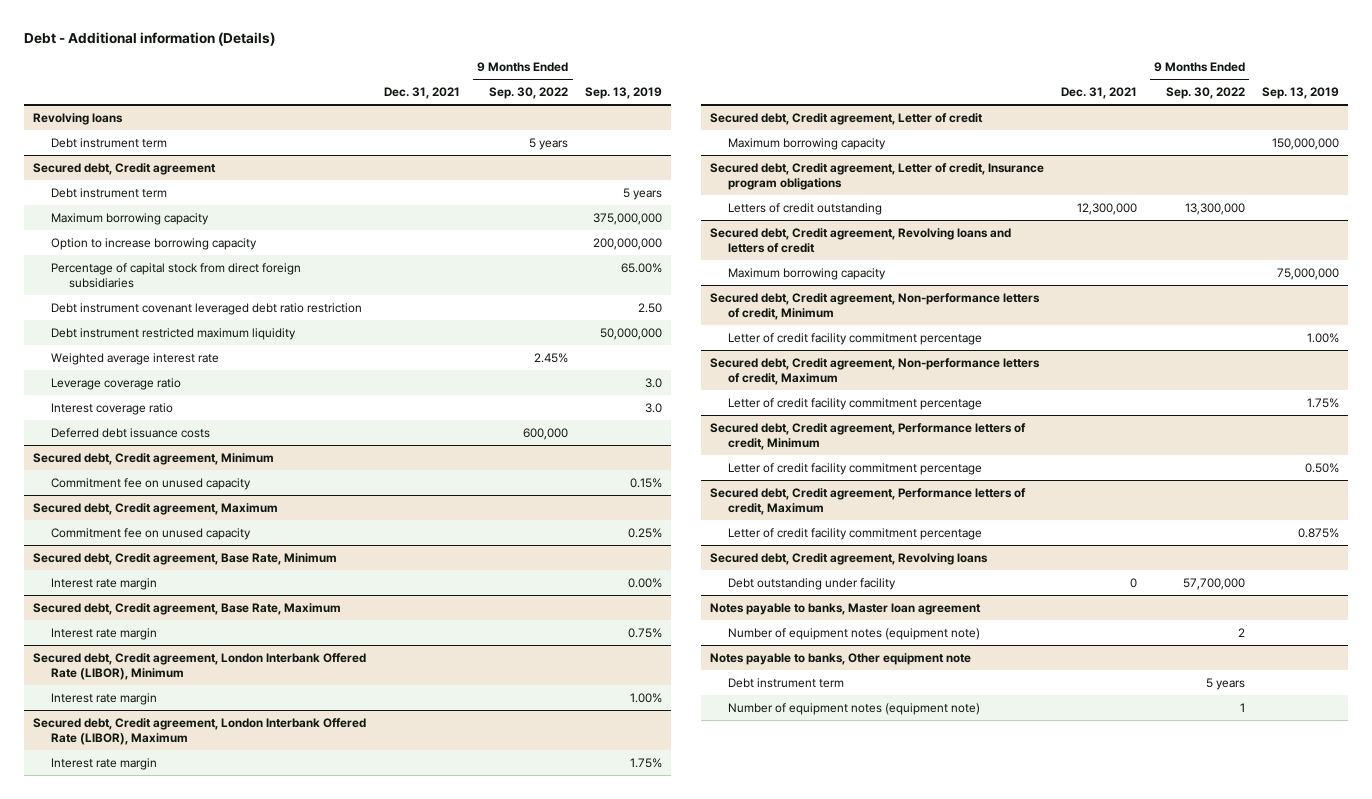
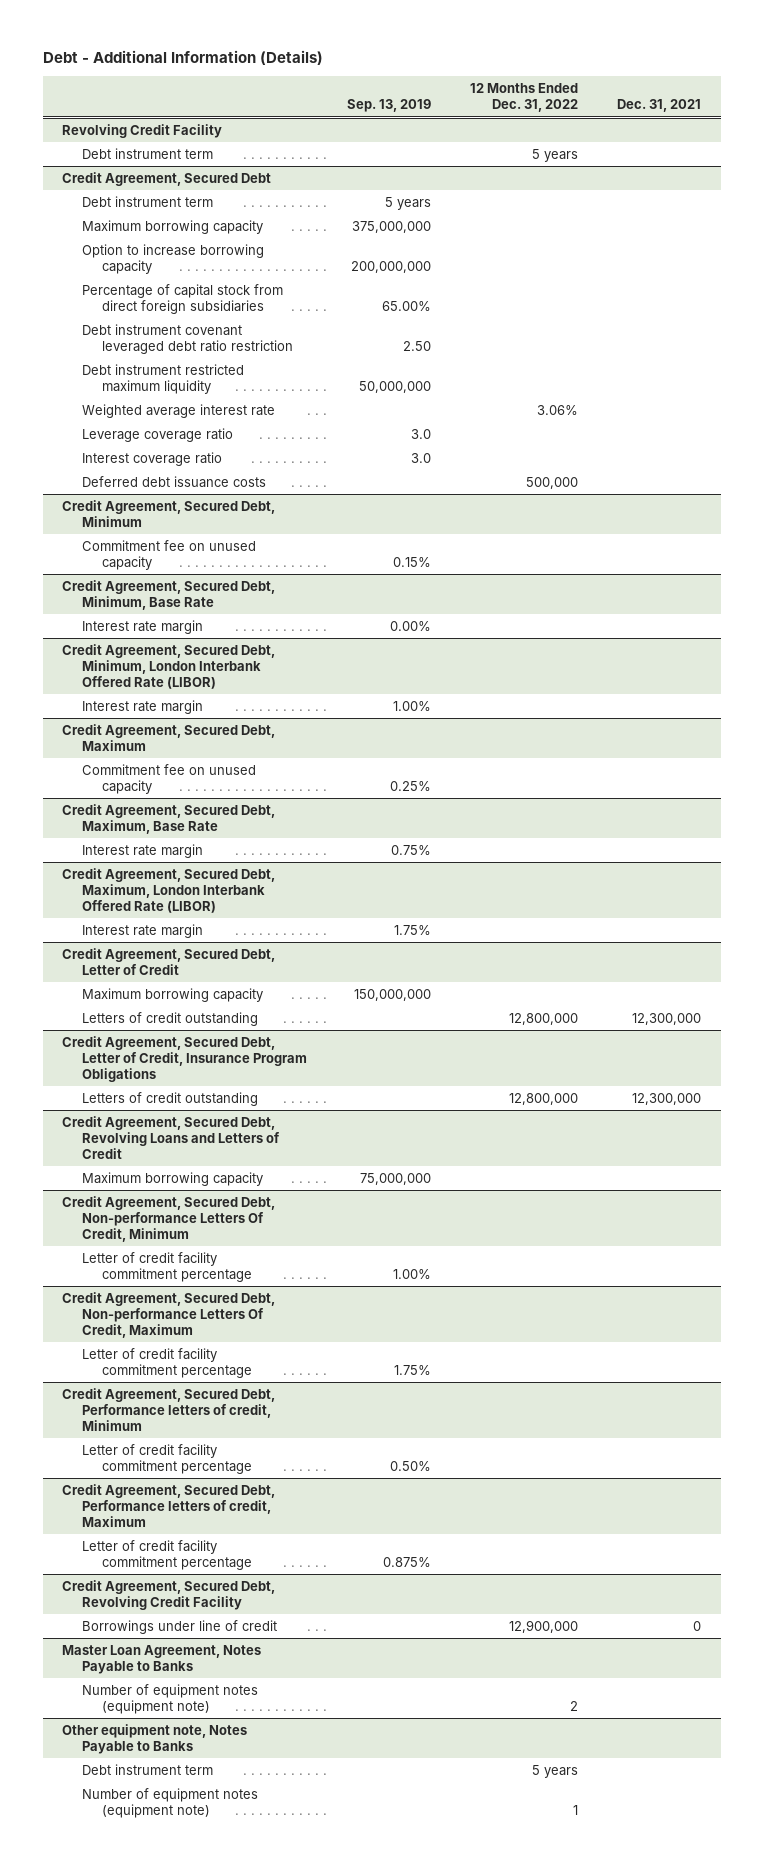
- Debt - Additional information (Details)
+ Debt - Additional Information (Details)
- | Dec. 31, 2021 | 9 Months Ended Sep. 30, 2022 | Sep. 13, 2019
+ | Sep. 13, 2019 | 12 Months Ended Dec. 31, 2022 | Dec. 31, 2021
- Revolving loans
+ Revolving Credit Facility
- Secured debt, Credit agreement
+ Credit Agreement, Secured Debt
- Secured debt, Credit agreement, Minimum
+ Credit Agreement, Secured Debt, Minimum
- Secured debt, Credit agreement, Maximum
- Commitment fee on unused capacity | | | 0.25%
- Secured debt, Credit agreement, Base Rate, Minimum
+ Credit Agreement, Secured Debt, Minimum, Base Rate
- Secured debt, Credit agreement, Base Rate, Maximum
- Interest rate margin | | | 0.75%
- Secured debt, Credit agreement, London Interbank Offered Rate (LIBOR), Minimum
+ Credit Agreement, Secured Debt, Minimum, London Interbank Offered Rate (LIBOR)
- Secured debt, Credit agreement, London Interbank Offered Rate (LIBOR), Maximum
+ Credit Agreement, Secured Debt, Maximum
+ Commitment fee on unused capacity | 0.25% | |
+ Credit Agreement, Secured Debt, Maximum, Base Rate
+ Interest rate margin | 0.75% | |
+ Credit Agreement, Secured Debt, Maximum, London Interbank Offered Rate (LIBOR)
- Secured debt, Credit agreement, Letter of credit
+ Credit Agreement, Secured Debt, Letter of Credit
- Secured debt, Credit agreement, Letter of credit, Insurance program obligations
- Secured debt, Credit agreement, Revolving loans and letters of credit
+ Credit Agreement, Secured Debt, Letter of Credit, Insurance Program Obligations
+ Letters of credit outstanding | | 12,800,000 | 12,300,000
+ Credit Agreement, Secured Debt, Revolving Loans and Letters of Credit
- Secured debt, Credit agreement, Non-performance letters of credit, Minimum
+ Credit Agreement, Secured Debt, Non-performance Letters Of Credit, Minimum
- Secured debt, Credit agreement, Non-performance letters of credit, Maximum
+ Credit Agreement, Secured Debt, Non-performance Letters Of Credit, Maximum
- Secured debt, Credit agreement, Performance letters of credit, Minimum
+ Credit Agreement, Secured Debt, Performance letters of credit, Minimum
- Secured debt, Credit agreement, Performance letters of credit, Maximum
+ Credit Agreement, Secured Debt, Performance letters of credit, Maximum
- Secured debt, Credit agreement, Revolving loans
- Debt outstanding under facility | 0 | 57,700,000 |
- Notes payable to banks, Master loan agreement
+ Credit Agreement, Secured Debt, Revolving Credit Facility
+ Borrowings under line of credit | | 12,900,000 | 0
+ Master Loan Agreement, Notes Payable to Banks
- Notes payable to banks, Other equipment note
+ Other equipment note, Notes Payable to Banks

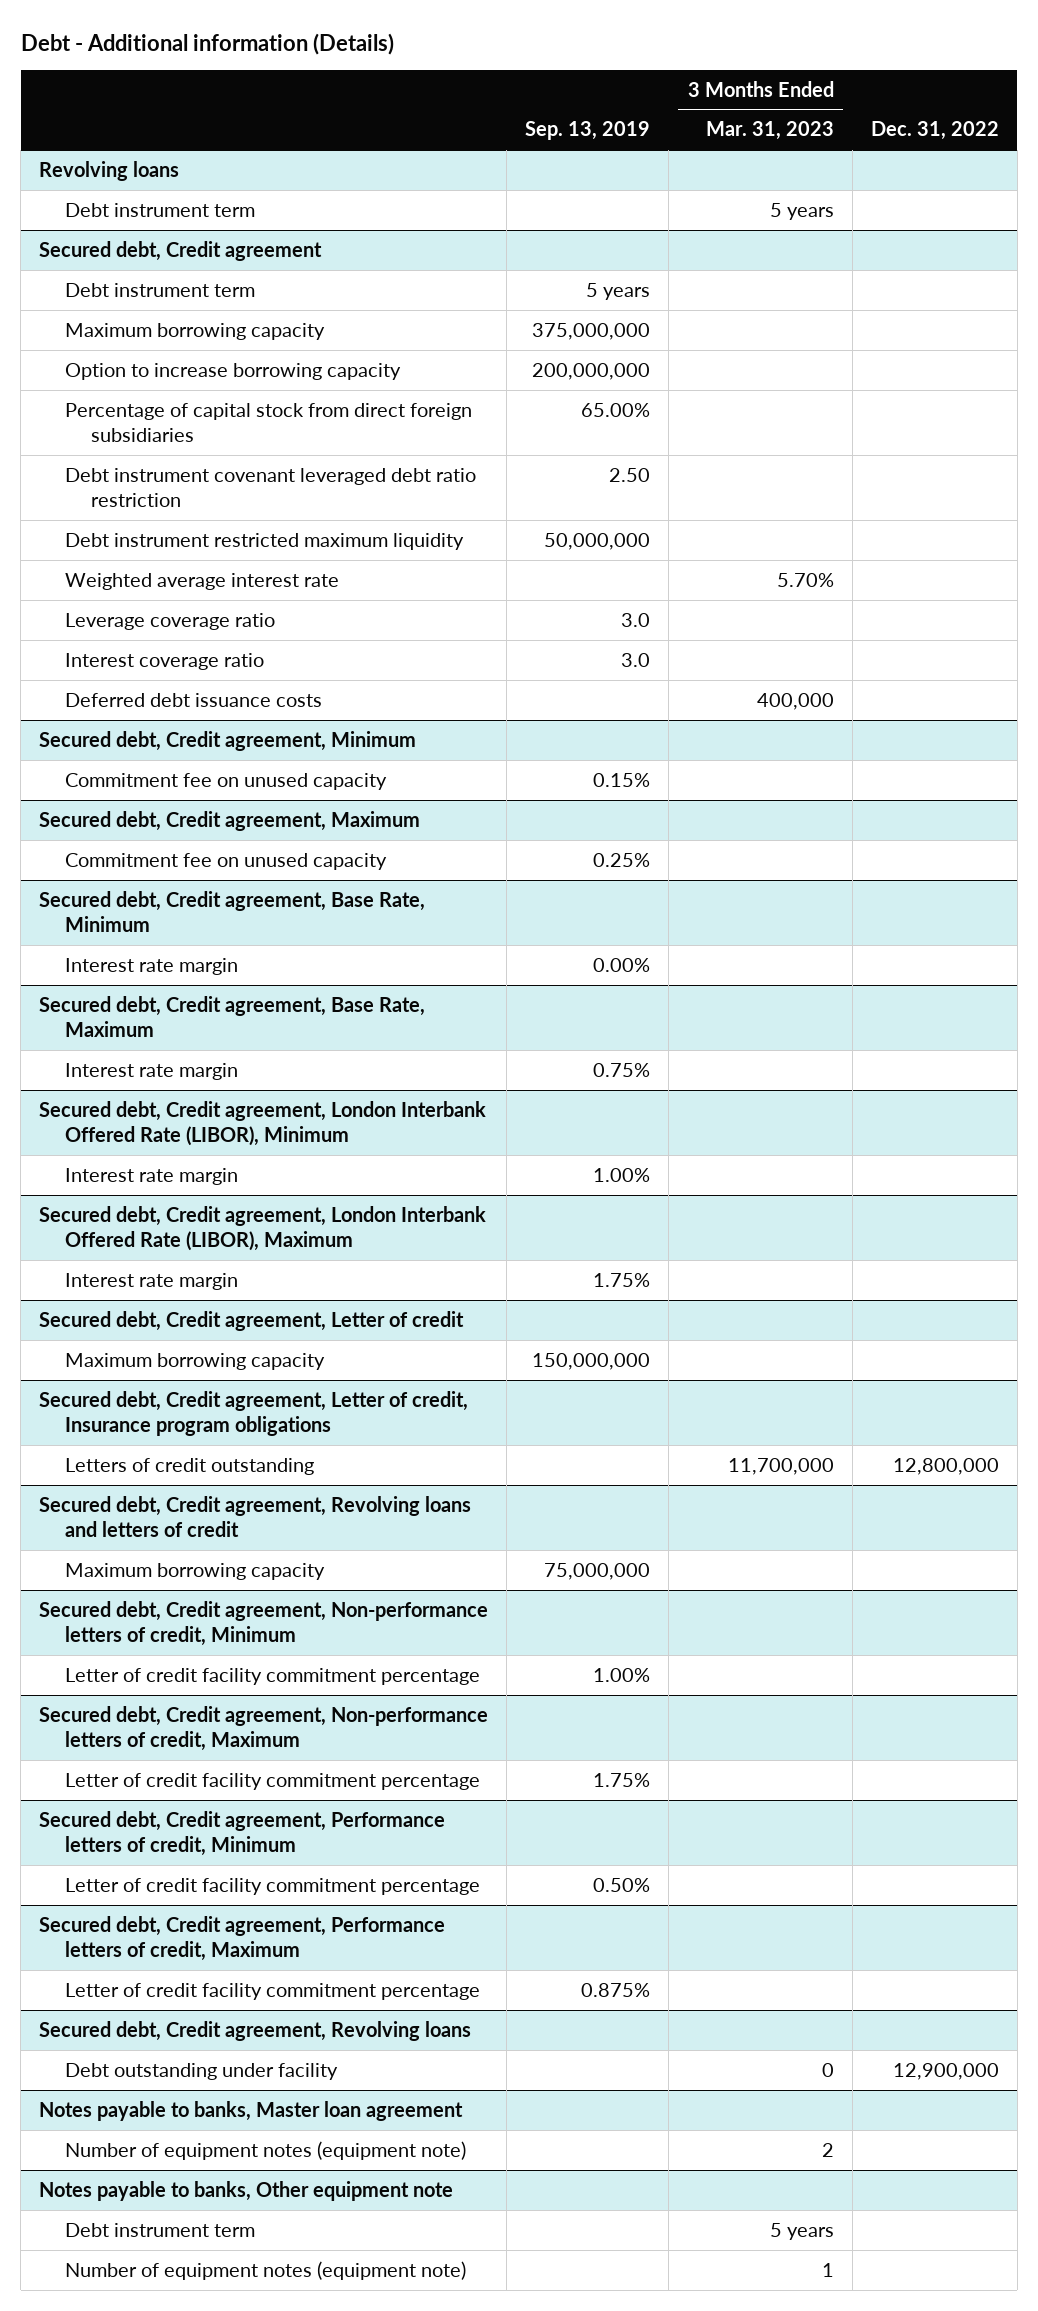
- Debt - Additional Information (Details)
+ Debt - Additional information (Details)
- | Sep. 13, 2019 | 12 Months Ended Dec. 31, 2022 | Dec. 31, 2021
+ | Sep. 13, 2019 | 3 Months Ended Mar. 31, 2023 | Dec. 31, 2022
- Revolving Credit Facility
+ Revolving loans
- Credit Agreement, Secured Debt
+ Secured debt, Credit agreement
- Credit Agreement, Secured Debt, Minimum
+ Secured debt, Credit agreement, Minimum
- Credit Agreement, Secured Debt, Minimum, Base Rate
- Interest rate margin | 0.00% | |
- Credit Agreement, Secured Debt, Minimum, London Interbank Offered Rate (LIBOR)
- Interest rate margin | 1.00% | |
- Credit Agreement, Secured Debt, Maximum
+ Secured debt, Credit agreement, Maximum
- Credit Agreement, Secured Debt, Maximum, Base Rate
+ Secured debt, Credit agreement, Base Rate, Minimum
+ Interest rate margin | 0.00% | |
+ Secured debt, Credit agreement, Base Rate, Maximum
- Credit Agreement, Secured Debt, Maximum, London Interbank Offered Rate (LIBOR)
+ Secured debt, Credit agreement, London Interbank Offered Rate (LIBOR), Minimum
+ Interest rate margin | 1.00% | |
+ Secured debt, Credit agreement, London Interbank Offered Rate (LIBOR), Maximum
- Credit Agreement, Secured Debt, Letter of Credit
+ Secured debt, Credit agreement, Letter of credit
- Letters of credit outstanding | | 12,800,000 | 12,300,000
- Credit Agreement, Secured Debt, Letter of Credit, Insurance Program Obligations
+ Secured debt, Credit agreement, Letter of credit, Insurance program obligations
- Credit Agreement, Secured Debt, Revolving Loans and Letters of Credit
+ Secured debt, Credit agreement, Revolving loans and letters of credit
- Credit Agreement, Secured Debt, Non-performance Letters Of Credit, Minimum
+ Secured debt, Credit agreement, Non-performance letters of credit, Minimum
- Credit Agreement, Secured Debt, Non-performance Letters Of Credit, Maximum
+ Secured debt, Credit agreement, Non-performance letters of credit, Maximum
- Credit Agreement, Secured Debt, Performance letters of credit, Minimum
+ Secured debt, Credit agreement, Performance letters of credit, Minimum
- Credit Agreement, Secured Debt, Performance letters of credit, Maximum
+ Secured debt, Credit agreement, Performance letters of credit, Maximum
- Credit Agreement, Secured Debt, Revolving Credit Facility
- Borrowings under line of credit | | 12,900,000 | 0
- Master Loan Agreement, Notes Payable to Banks
+ Secured debt, Credit agreement, Revolving loans
+ Debt outstanding under facility | | 0 | 12,900,000
+ Notes payable to banks, Master loan agreement
- Other equipment note, Notes Payable to Banks
+ Notes payable to banks, Other equipment note

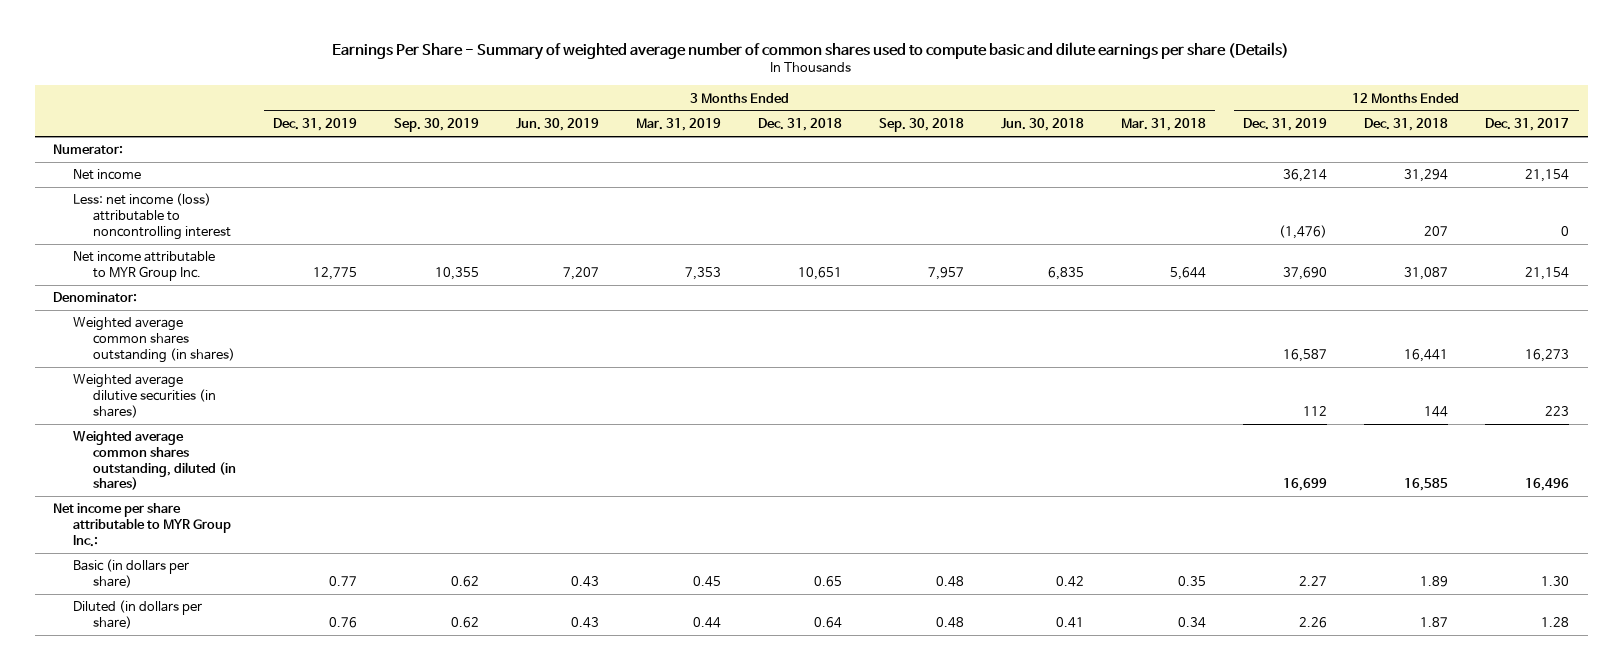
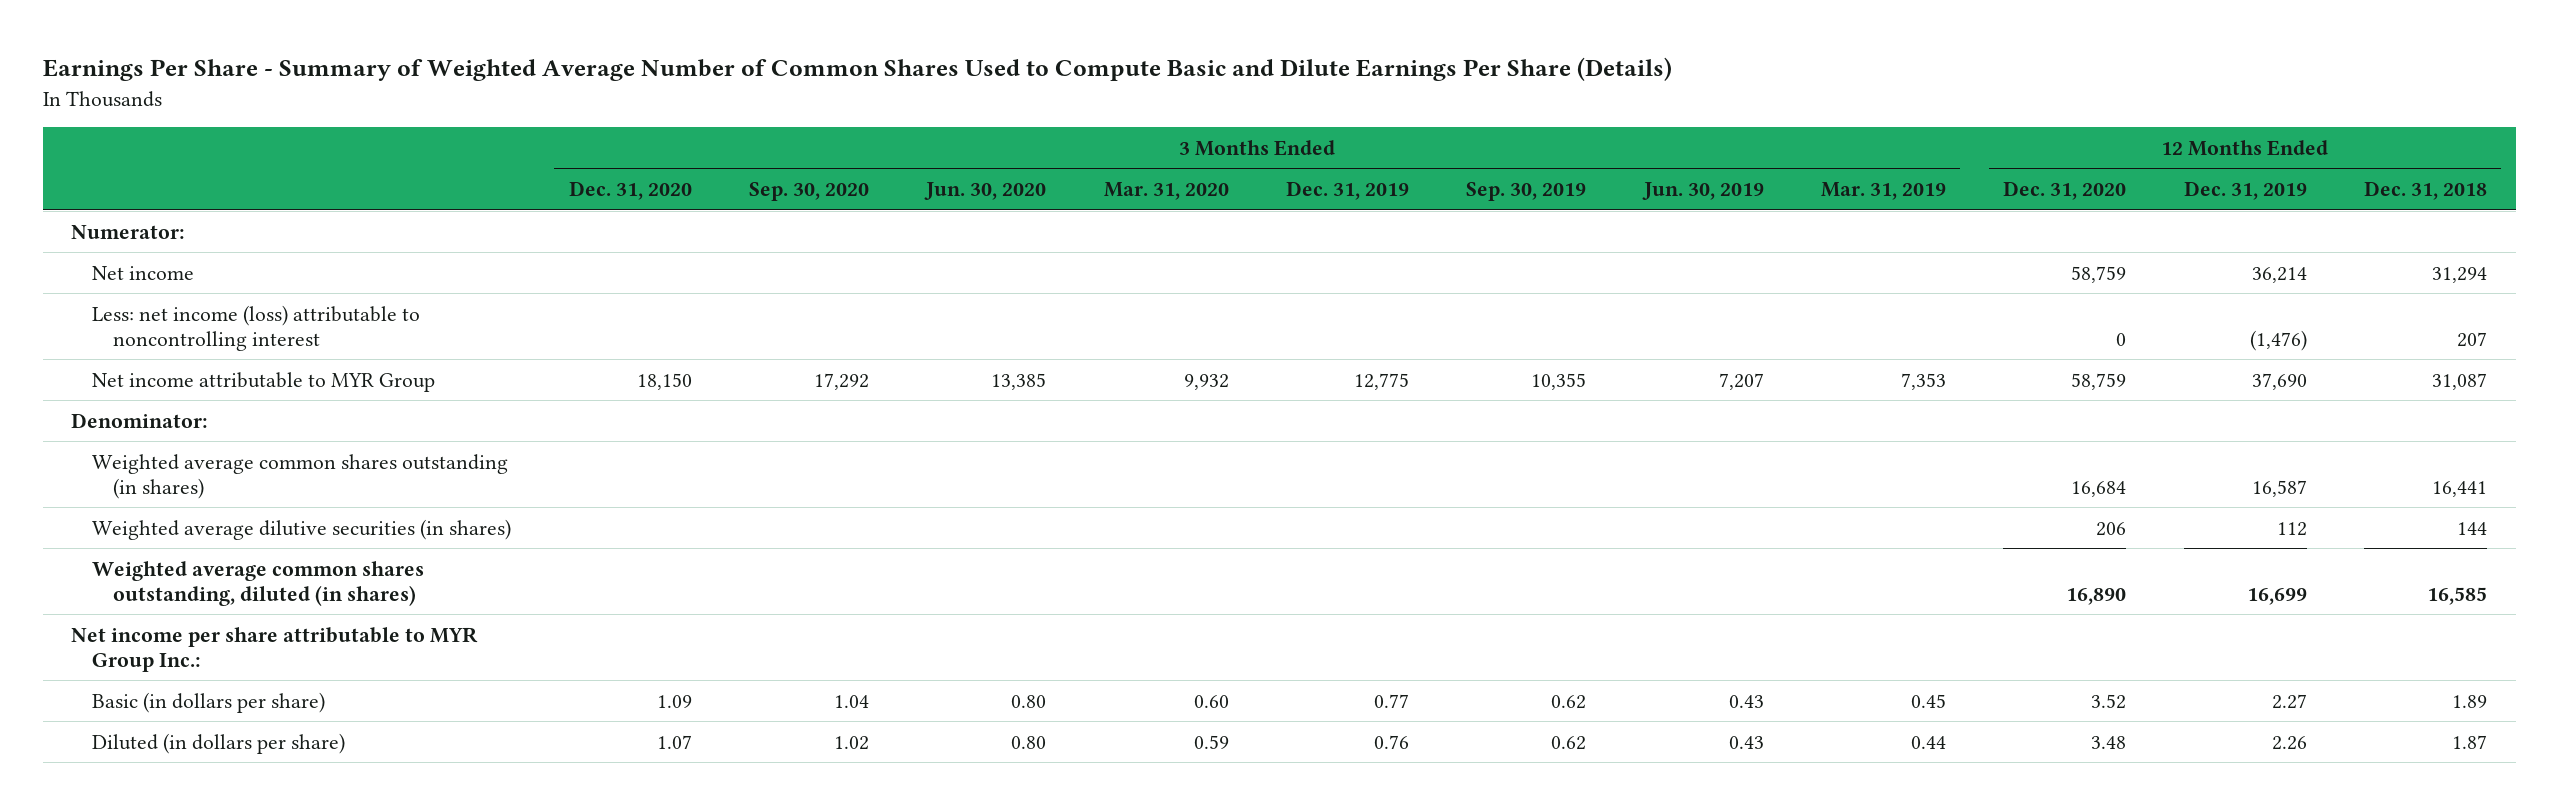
- Earnings Per Share - Summary of weighted average number of common shares used to compute basic and dilute earnings per share (Details)
+ Earnings Per Share - Summary of Weighted Average Number of Common Shares Used to Compute Basic and Dilute Earnings Per Share (Details)
- | 3 Months Ended Dec. 31, 2019 | 3 Months Ended Sep. 30, 2019 | 3 Months Ended Jun. 30, 2019 | 3 Months Ended Mar. 31, 2019 | 3 Months Ended Dec. 31, 2018 | 3 Months Ended Sep. 30, 2018 | 3 Months Ended Jun. 30, 2018 | 3 Months Ended Mar. 31, 2018 | 12 Months Ended Dec. 31, 2019 | 12 Months Ended Dec. 31, 2018 | 12 Months Ended Dec. 31, 2017
+ | 3 Months Ended Dec. 31, 2020 | 3 Months Ended Sep. 30, 2020 | 3 Months Ended Jun. 30, 2020 | 3 Months Ended Mar. 31, 2020 | 3 Months Ended Dec. 31, 2019 | 3 Months Ended Sep. 30, 2019 | 3 Months Ended Jun. 30, 2019 | 3 Months Ended Mar. 31, 2019 | 12 Months Ended Dec. 31, 2020 | 12 Months Ended Dec. 31, 2019 | 12 Months Ended Dec. 31, 2018
- Net income attributable to MYR Group Inc. | 12,775 | 10,355 | 7,207 | 7,353 | 10,651 | 7,957 | 6,835 | 5,644 | 37,690 | 31,087 | 21,154
+ Net income attributable to MYR Group | 18,150 | 17,292 | 13,385 | 9,932 | 12,775 | 10,355 | 7,207 | 7,353 | 58,759 | 37,690 | 31,087

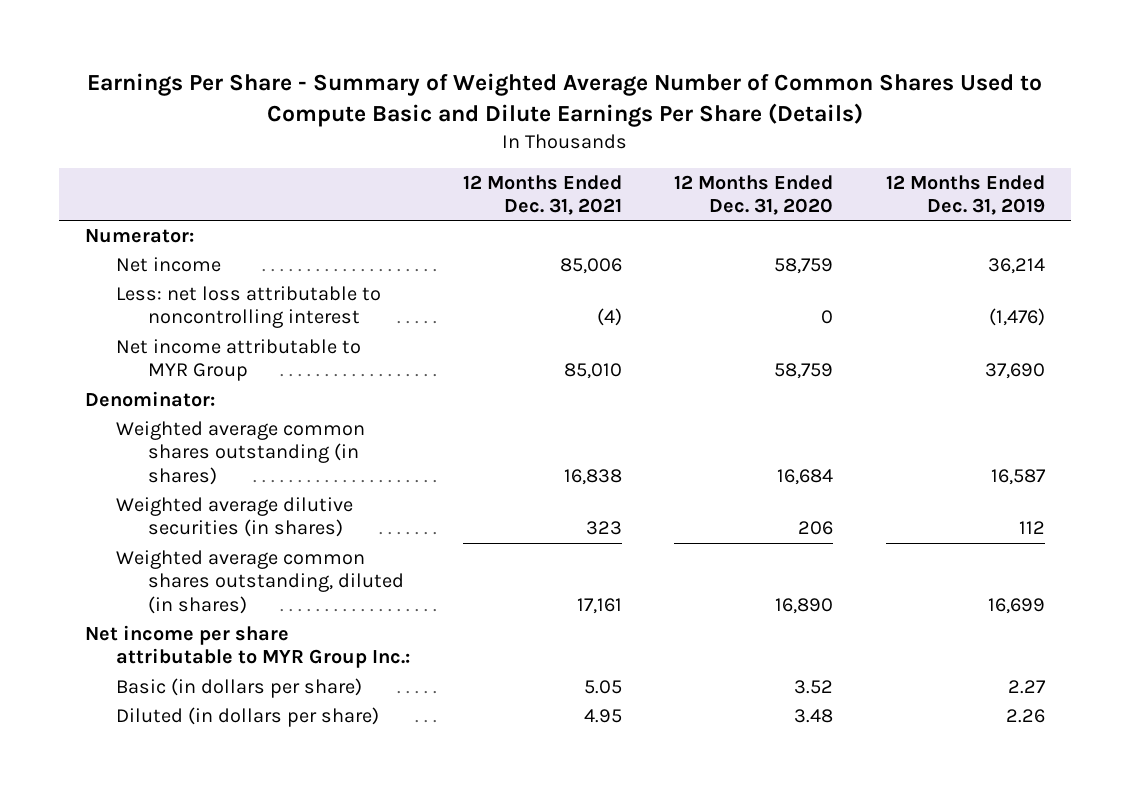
- | 3 Months Ended Dec. 31, 2020 | 3 Months Ended Sep. 30, 2020 | 3 Months Ended Jun. 30, 2020 | 3 Months Ended Mar. 31, 2020 | 3 Months Ended Dec. 31, 2019 | 3 Months Ended Sep. 30, 2019 | 3 Months Ended Jun. 30, 2019 | 3 Months Ended Mar. 31, 2019 | 12 Months Ended Dec. 31, 2020 | 12 Months Ended Dec. 31, 2019 | 12 Months Ended Dec. 31, 2018
+ | 12 Months Ended Dec. 31, 2021 | 12 Months Ended Dec. 31, 2020 | 12 Months Ended Dec. 31, 2019
- Less: net income (loss) attributable to noncontrolling interest | | | | | | | | | 0 | (1,476) | 207
+ Less: net loss attributable to noncontrolling interest | (4) | 0 | (1,476)

